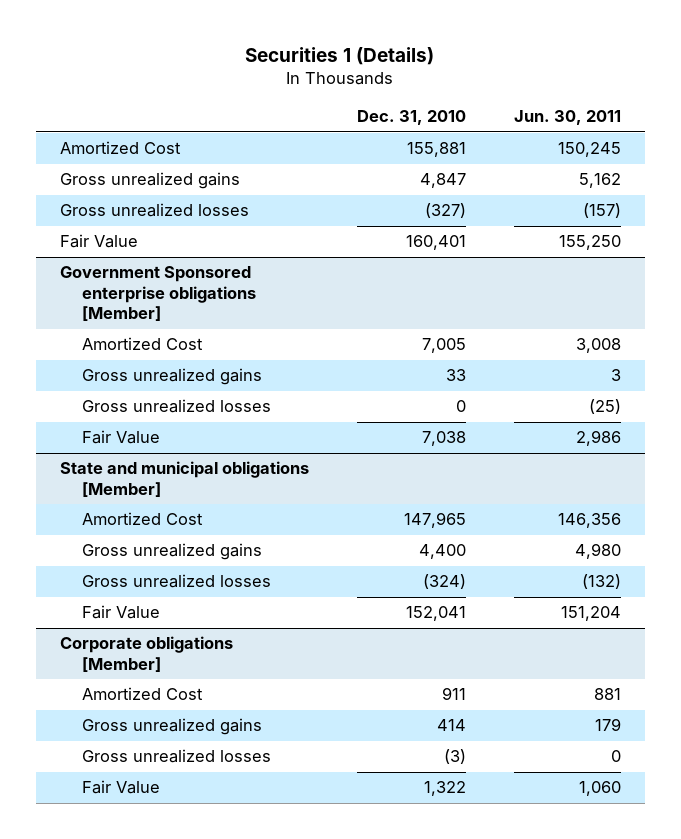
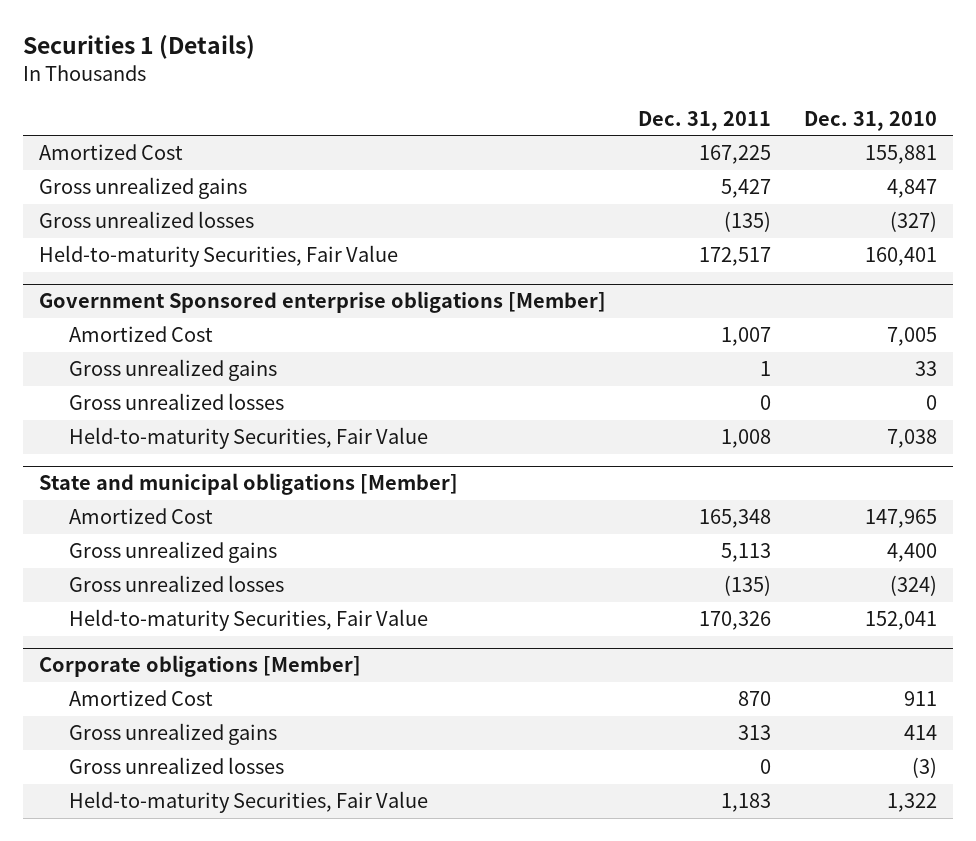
- | Dec. 31, 2010 | Jun. 30, 2011
+ | Dec. 31, 2011 | Dec. 31, 2010
- Fair Value | 160,401 | 155,250
+ Held-to-maturity Securities, Fair Value | 172,517 | 160,401
@ Government Sponsored enterprise obligations [Member]
- Fair Value | 7,038 | 2,986
+ Held-to-maturity Securities, Fair Value | 1,008 | 7,038
@ State and municipal obligations [Member]
- Fair Value | 152,041 | 151,204
+ Held-to-maturity Securities, Fair Value | 170,326 | 152,041
@ Corporate obligations [Member]
- Fair Value | 1,322 | 1,060
+ Held-to-maturity Securities, Fair Value | 1,183 | 1,322

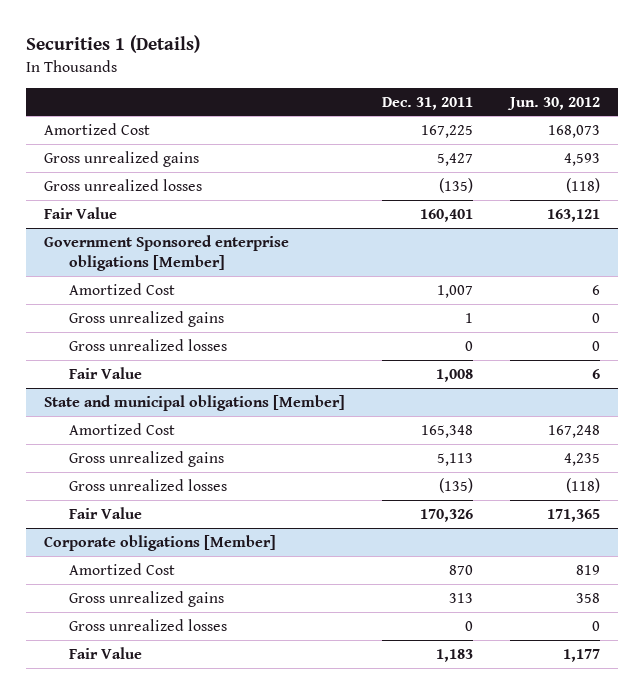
- | Dec. 31, 2011 | Dec. 31, 2010
+ | Dec. 31, 2011 | Jun. 30, 2012
- Held-to-maturity Securities, Fair Value | 172,517 | 160,401
+ Fair Value | 160,401 | 163,121
@ Government Sponsored enterprise obligations [Member]
- Held-to-maturity Securities, Fair Value | 1,008 | 7,038
+ Fair Value | 1,008 | 6
@ State and municipal obligations [Member]
- Held-to-maturity Securities, Fair Value | 170,326 | 152,041
+ Fair Value | 170,326 | 171,365
@ Corporate obligations [Member]
- Held-to-maturity Securities, Fair Value | 1,183 | 1,322
+ Fair Value | 1,183 | 1,177

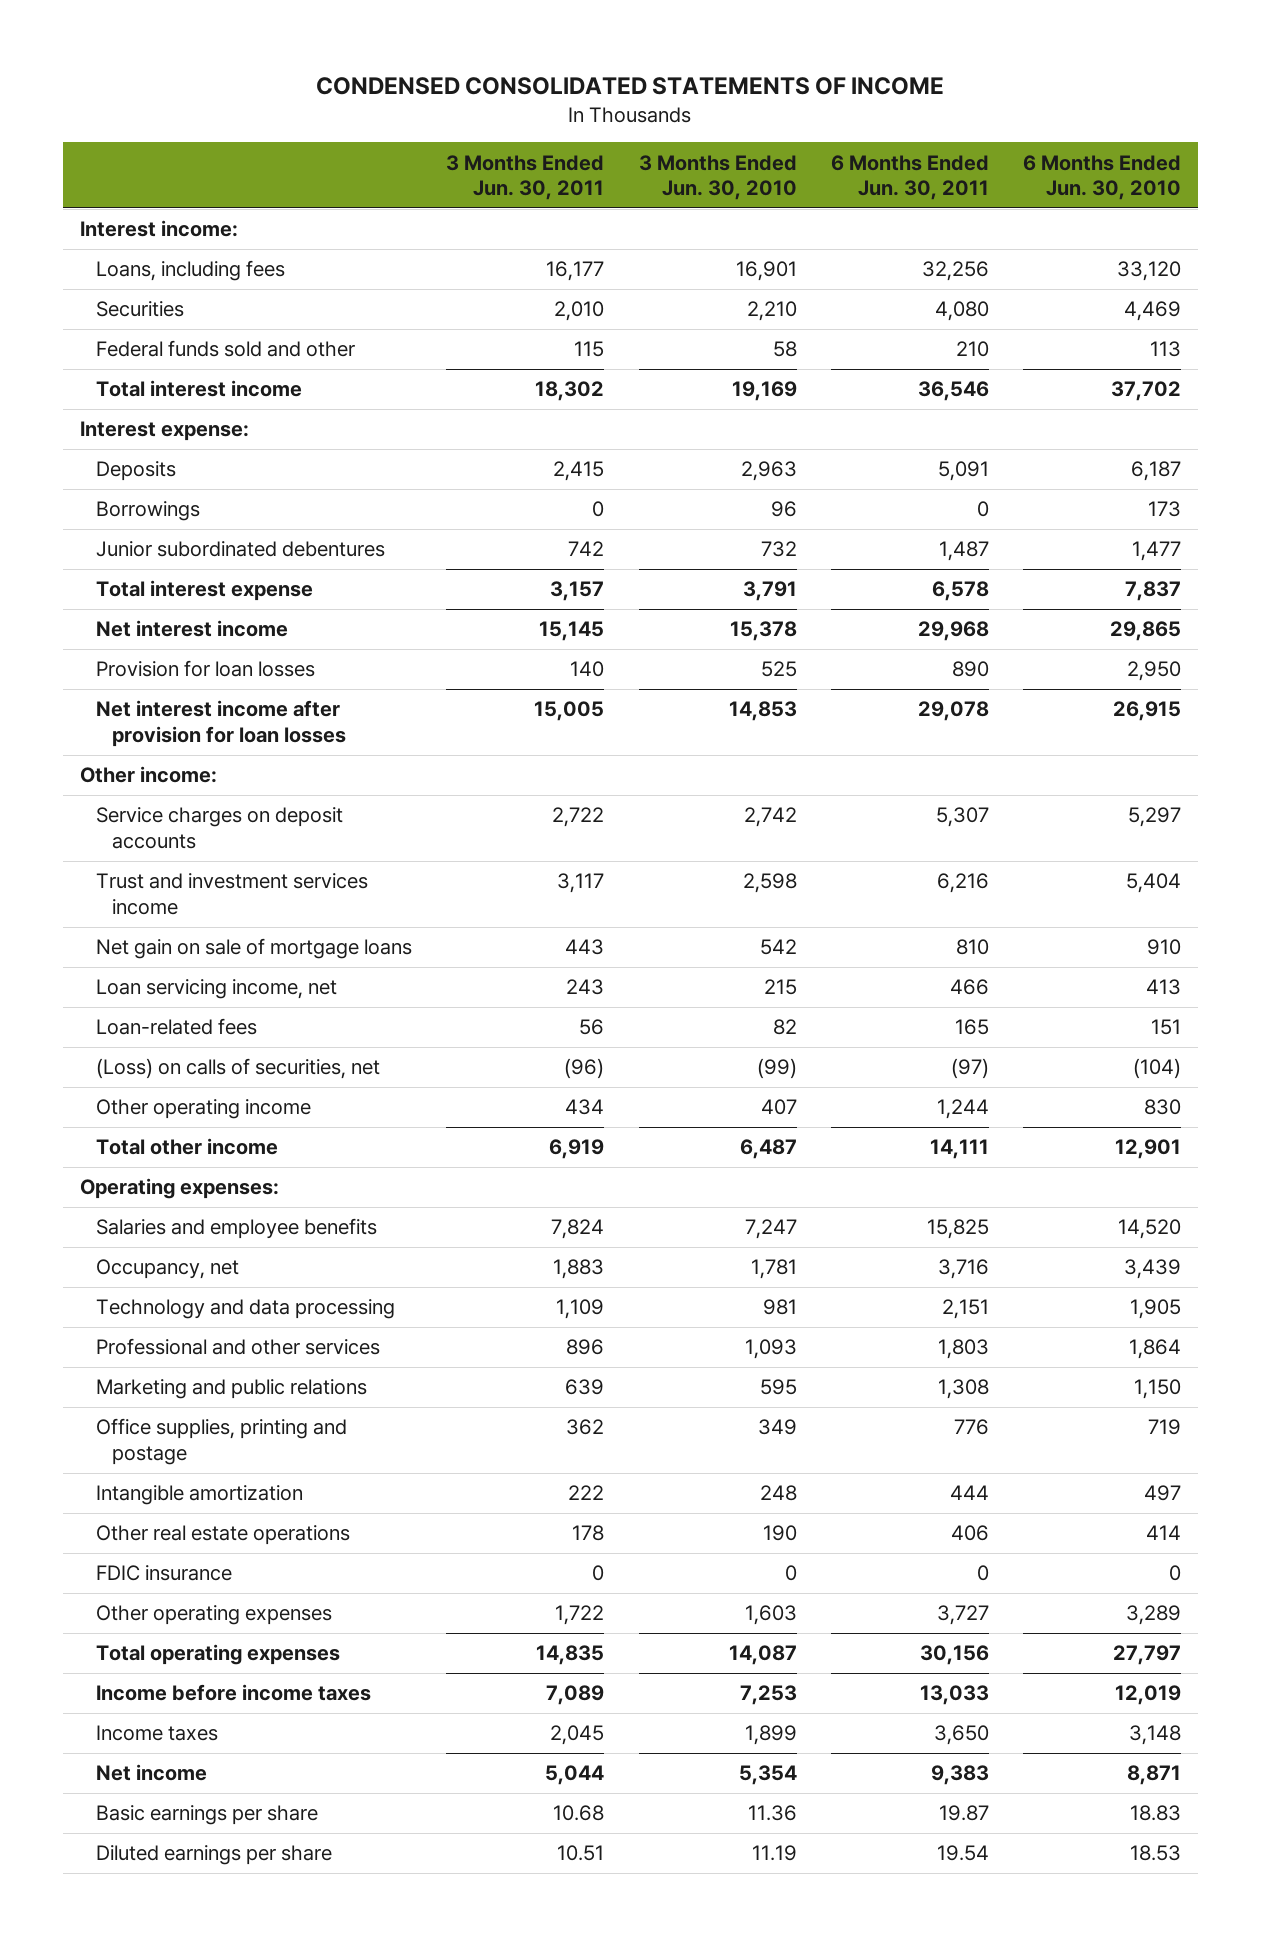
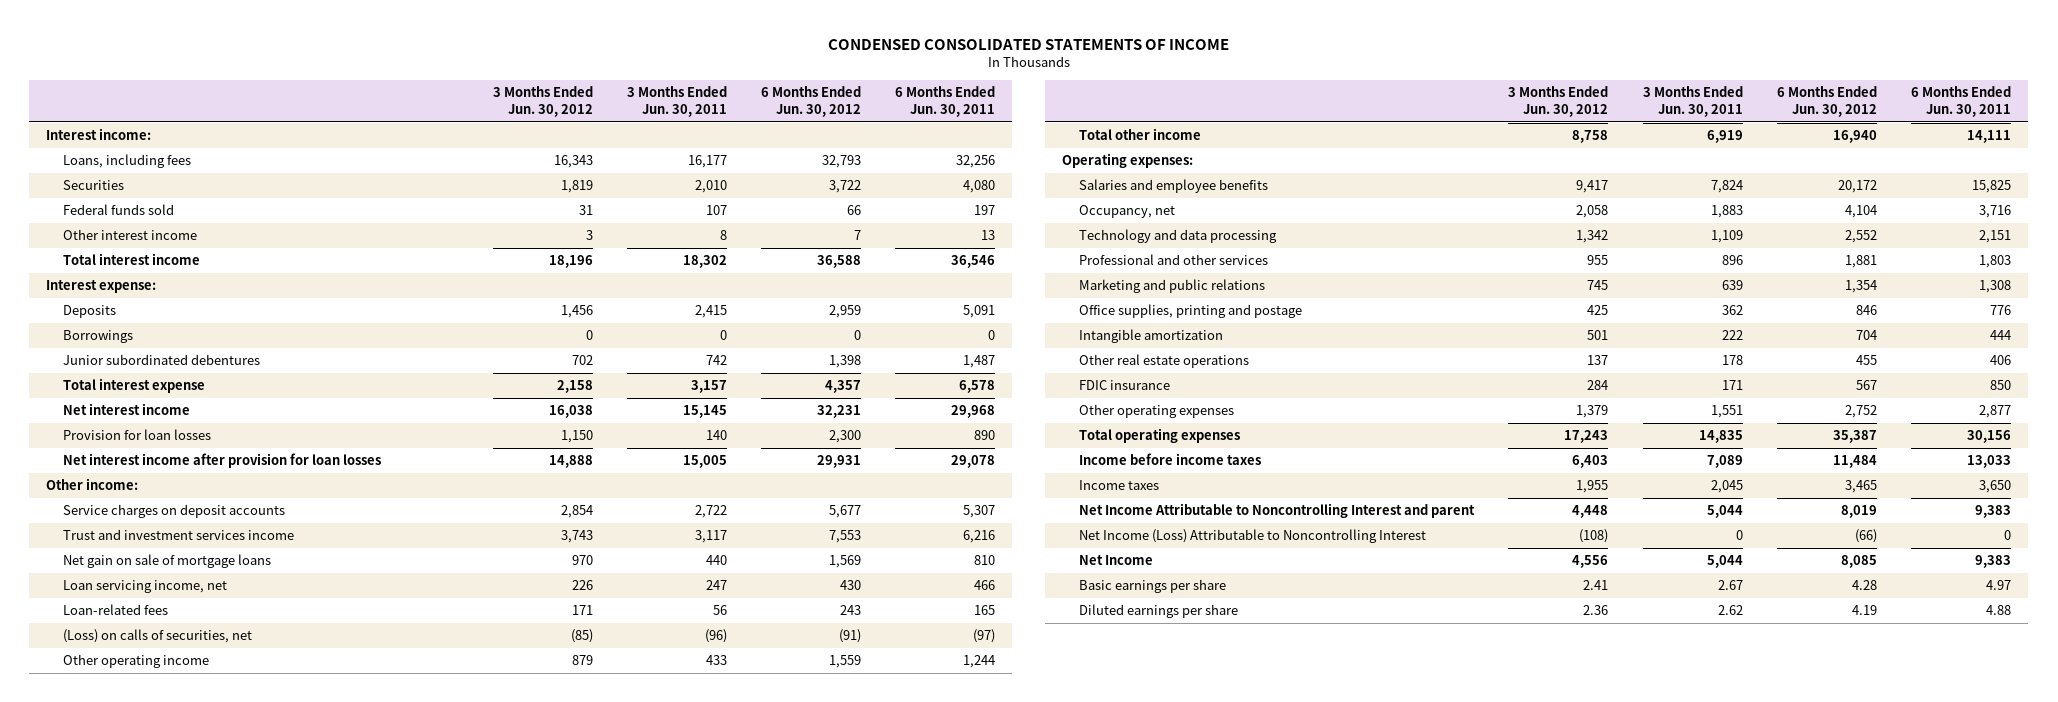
- | 3 Months Ended Jun. 30, 2011 | 3 Months Ended Jun. 30, 2010 | 6 Months Ended Jun. 30, 2011 | 6 Months Ended Jun. 30, 2010
+ | 3 Months Ended Jun. 30, 2012 | 3 Months Ended Jun. 30, 2011 | 6 Months Ended Jun. 30, 2012 | 6 Months Ended Jun. 30, 2011
- Federal funds sold and other | 115 | 58 | 210 | 113
+ Federal funds sold | 31 | 107 | 66 | 197
+ Other interest income | 3 | 8 | 7 | 13
- Net gain on sale of mortgage loans | 443 | 542 | 810 | 910
- Loan servicing income, net | 243 | 215 | 466 | 413
+ Net gain on sale of mortgage loans | 970 | 440 | 1,569 | 810
+ Loan servicing income, net | 226 | 247 | 430 | 466
- Other operating income | 434 | 407 | 1,244 | 830
+ Other operating income | 879 | 433 | 1,559 | 1,244
- FDIC insurance | 0 | 0 | 0 | 0
- Other operating expenses | 1,722 | 1,603 | 3,727 | 3,289
+ FDIC insurance | 284 | 171 | 567 | 850
+ Other operating expenses | 1,379 | 1,551 | 2,752 | 2,877
- Net income | 5,044 | 5,354 | 9,383 | 8,871
- Basic earnings per share | 10.68 | 11.36 | 19.87 | 18.83
- Diluted earnings per share | 10.51 | 11.19 | 19.54 | 18.53
+ Net Income Attributable to Noncontrolling Interest and parent | 4,448 | 5,044 | 8,019 | 9,383
+ Net Income (Loss) Attributable to Noncontrolling Interest | (108) | 0 | (66) | 0
+ Net Income | 4,556 | 5,044 | 8,085 | 9,383
+ Basic earnings per share | 2.41 | 2.67 | 4.28 | 4.97
+ Diluted earnings per share | 2.36 | 2.62 | 4.19 | 4.88

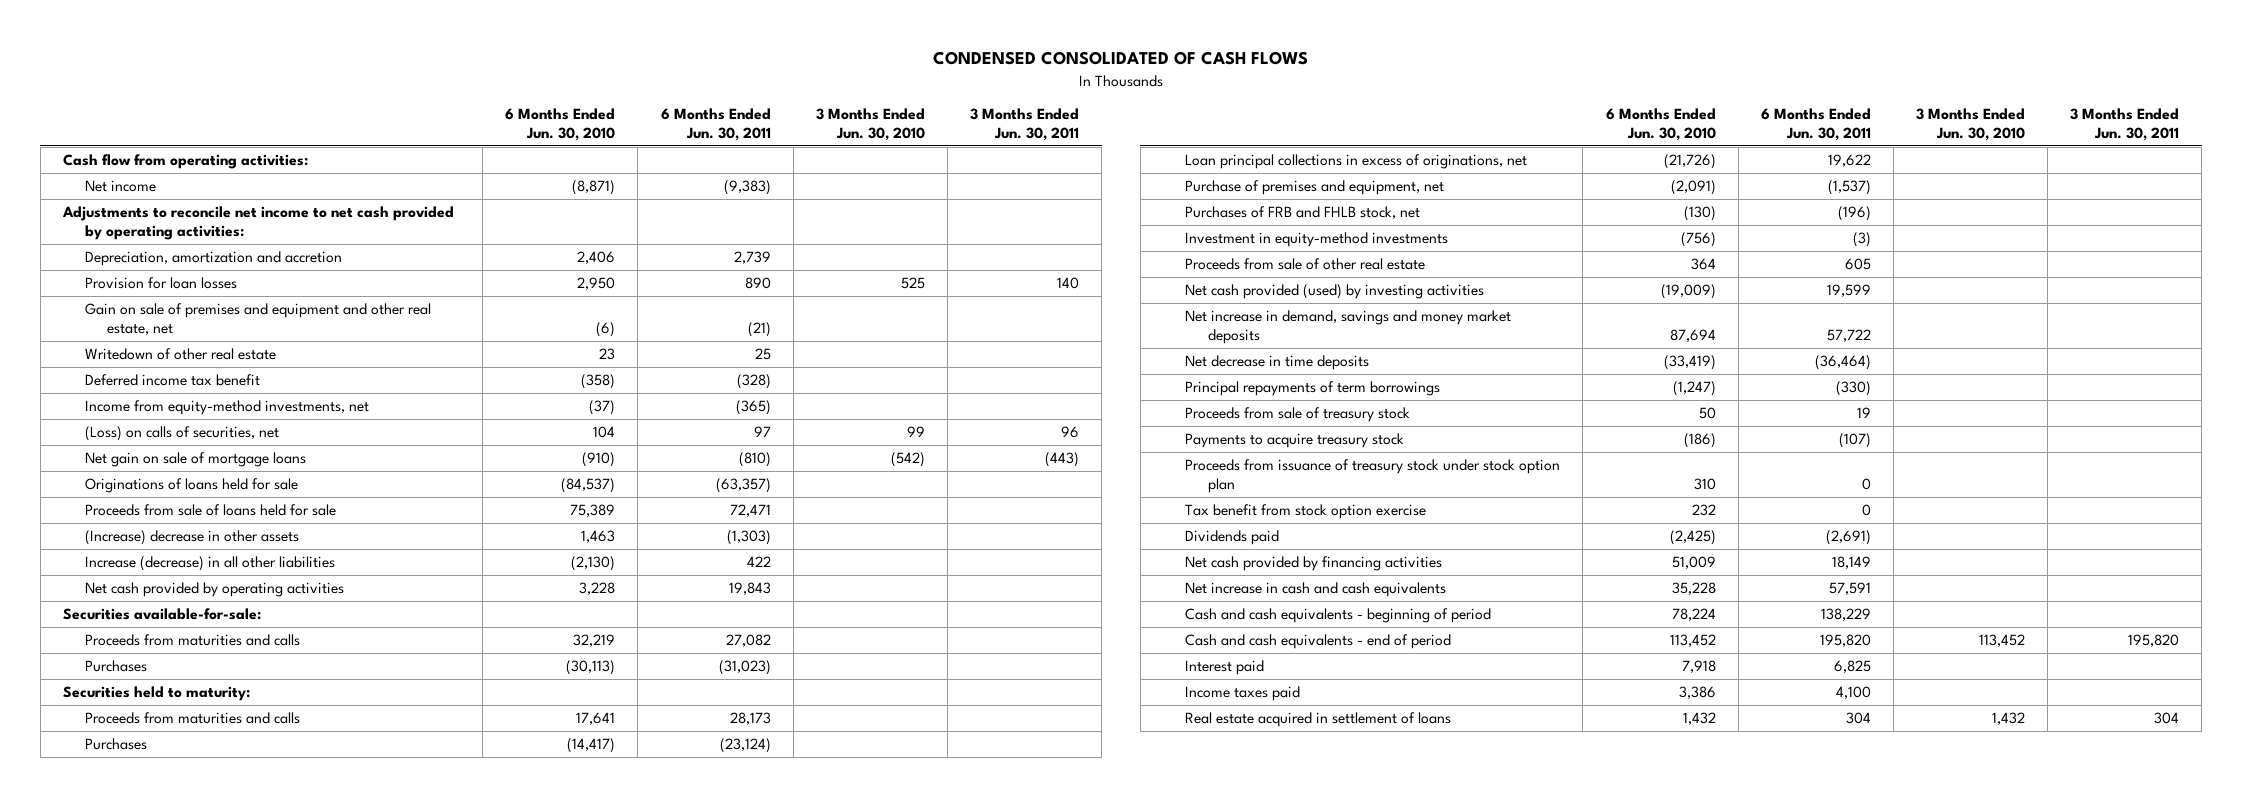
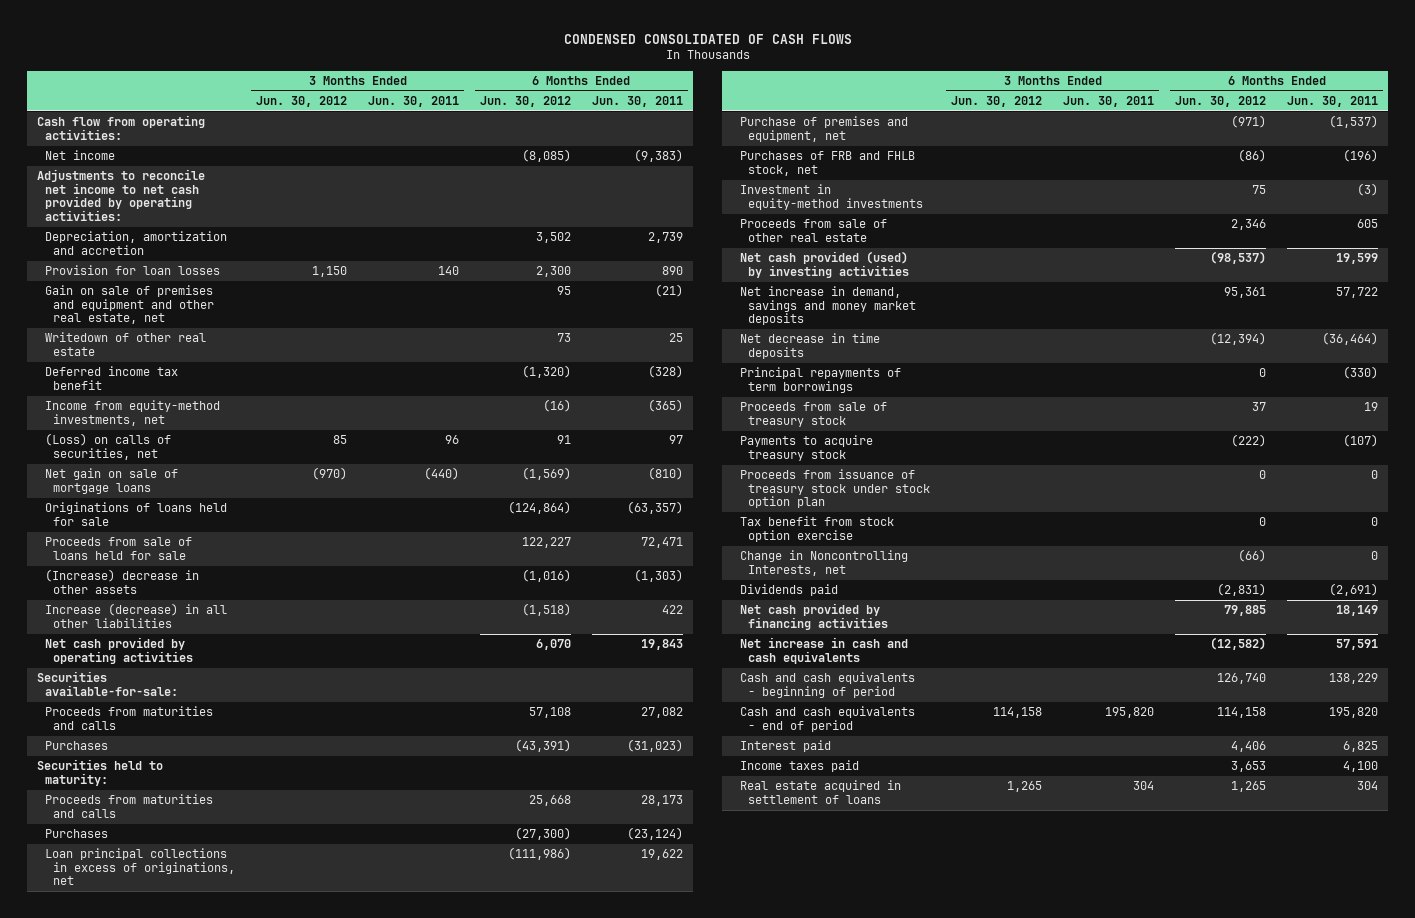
- | 6 Months Ended Jun. 30, 2010 | 6 Months Ended Jun. 30, 2011 | 3 Months Ended Jun. 30, 2010 | 3 Months Ended Jun. 30, 2011
+ | 3 Months Ended Jun. 30, 2012 | 3 Months Ended Jun. 30, 2011 | 6 Months Ended Jun. 30, 2012 | 6 Months Ended Jun. 30, 2011
- Net gain on sale of mortgage loans | (910) | (810) | (542) | (443)
+ Net gain on sale of mortgage loans | (970) | (440) | (1,569) | (810)
+ Change in Noncontrolling Interests, net | | | (66) | 0

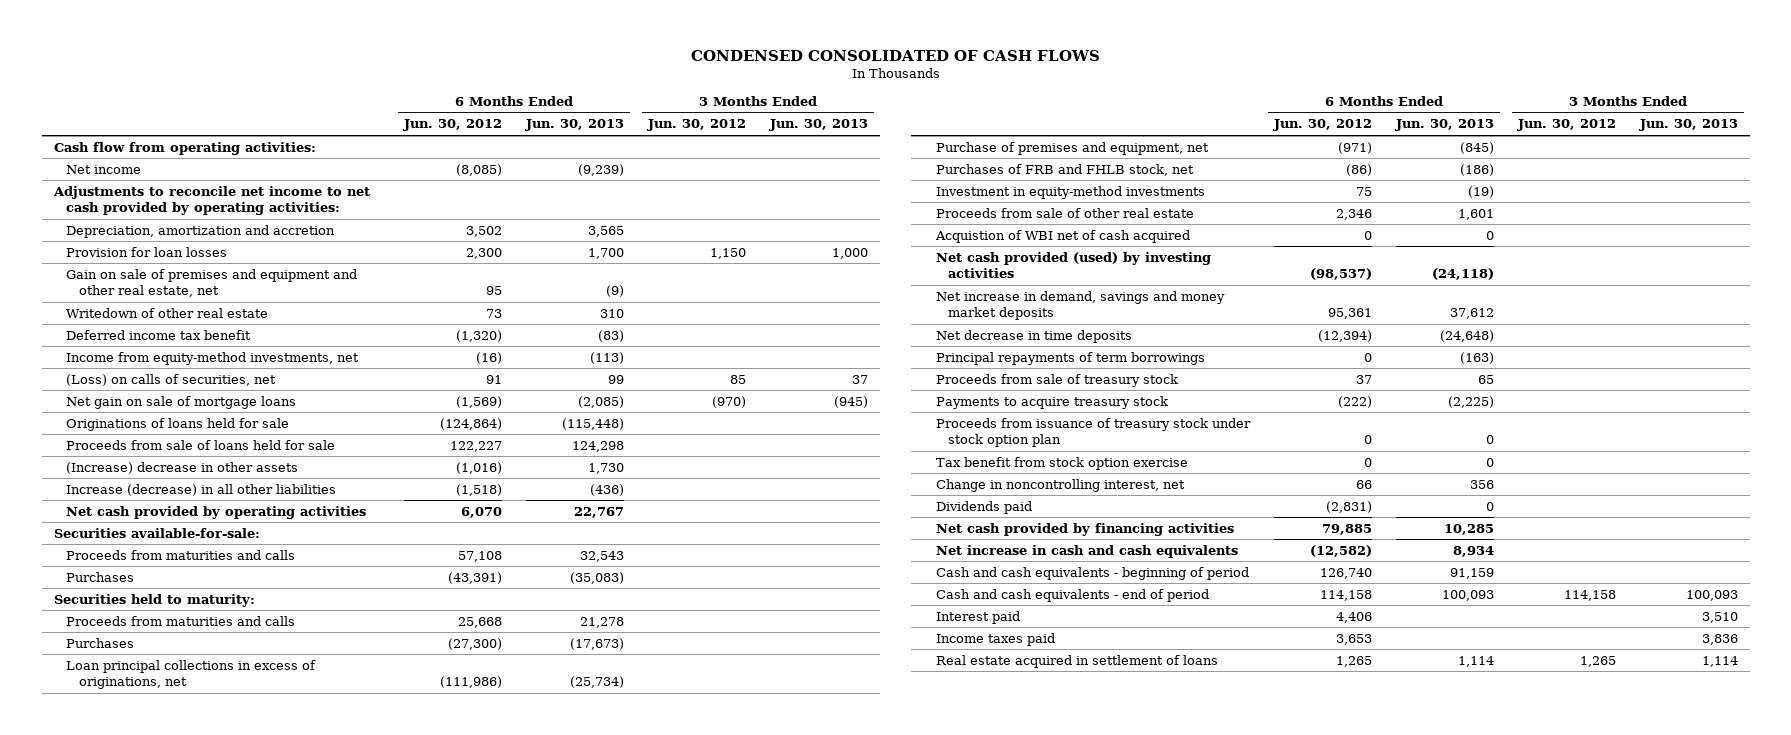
- | 3 Months Ended Jun. 30, 2012 | 3 Months Ended Jun. 30, 2011 | 6 Months Ended Jun. 30, 2012 | 6 Months Ended Jun. 30, 2011
+ | 6 Months Ended Jun. 30, 2012 | 6 Months Ended Jun. 30, 2013 | 3 Months Ended Jun. 30, 2012 | 3 Months Ended Jun. 30, 2013
+ Acquistion of WBI net of cash acquired | 0 | 0 | |
- Change in Noncontrolling Interests, net | | | (66) | 0
+ Change in noncontrolling interest, net | 66 | 356 | |

